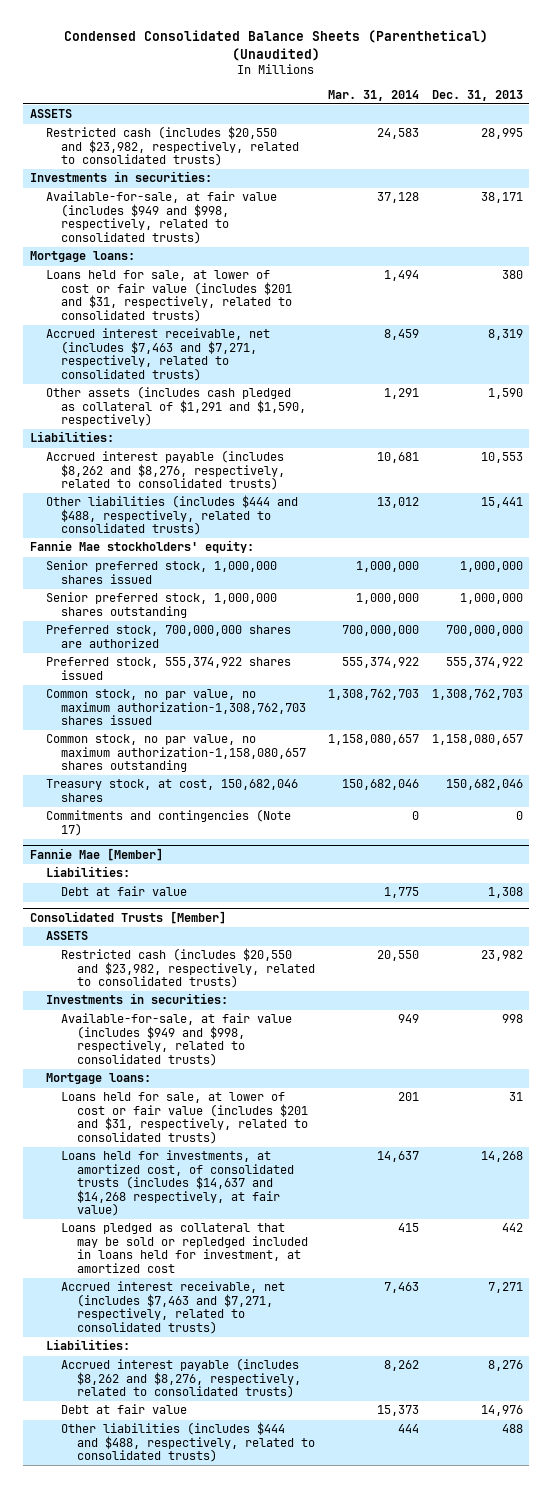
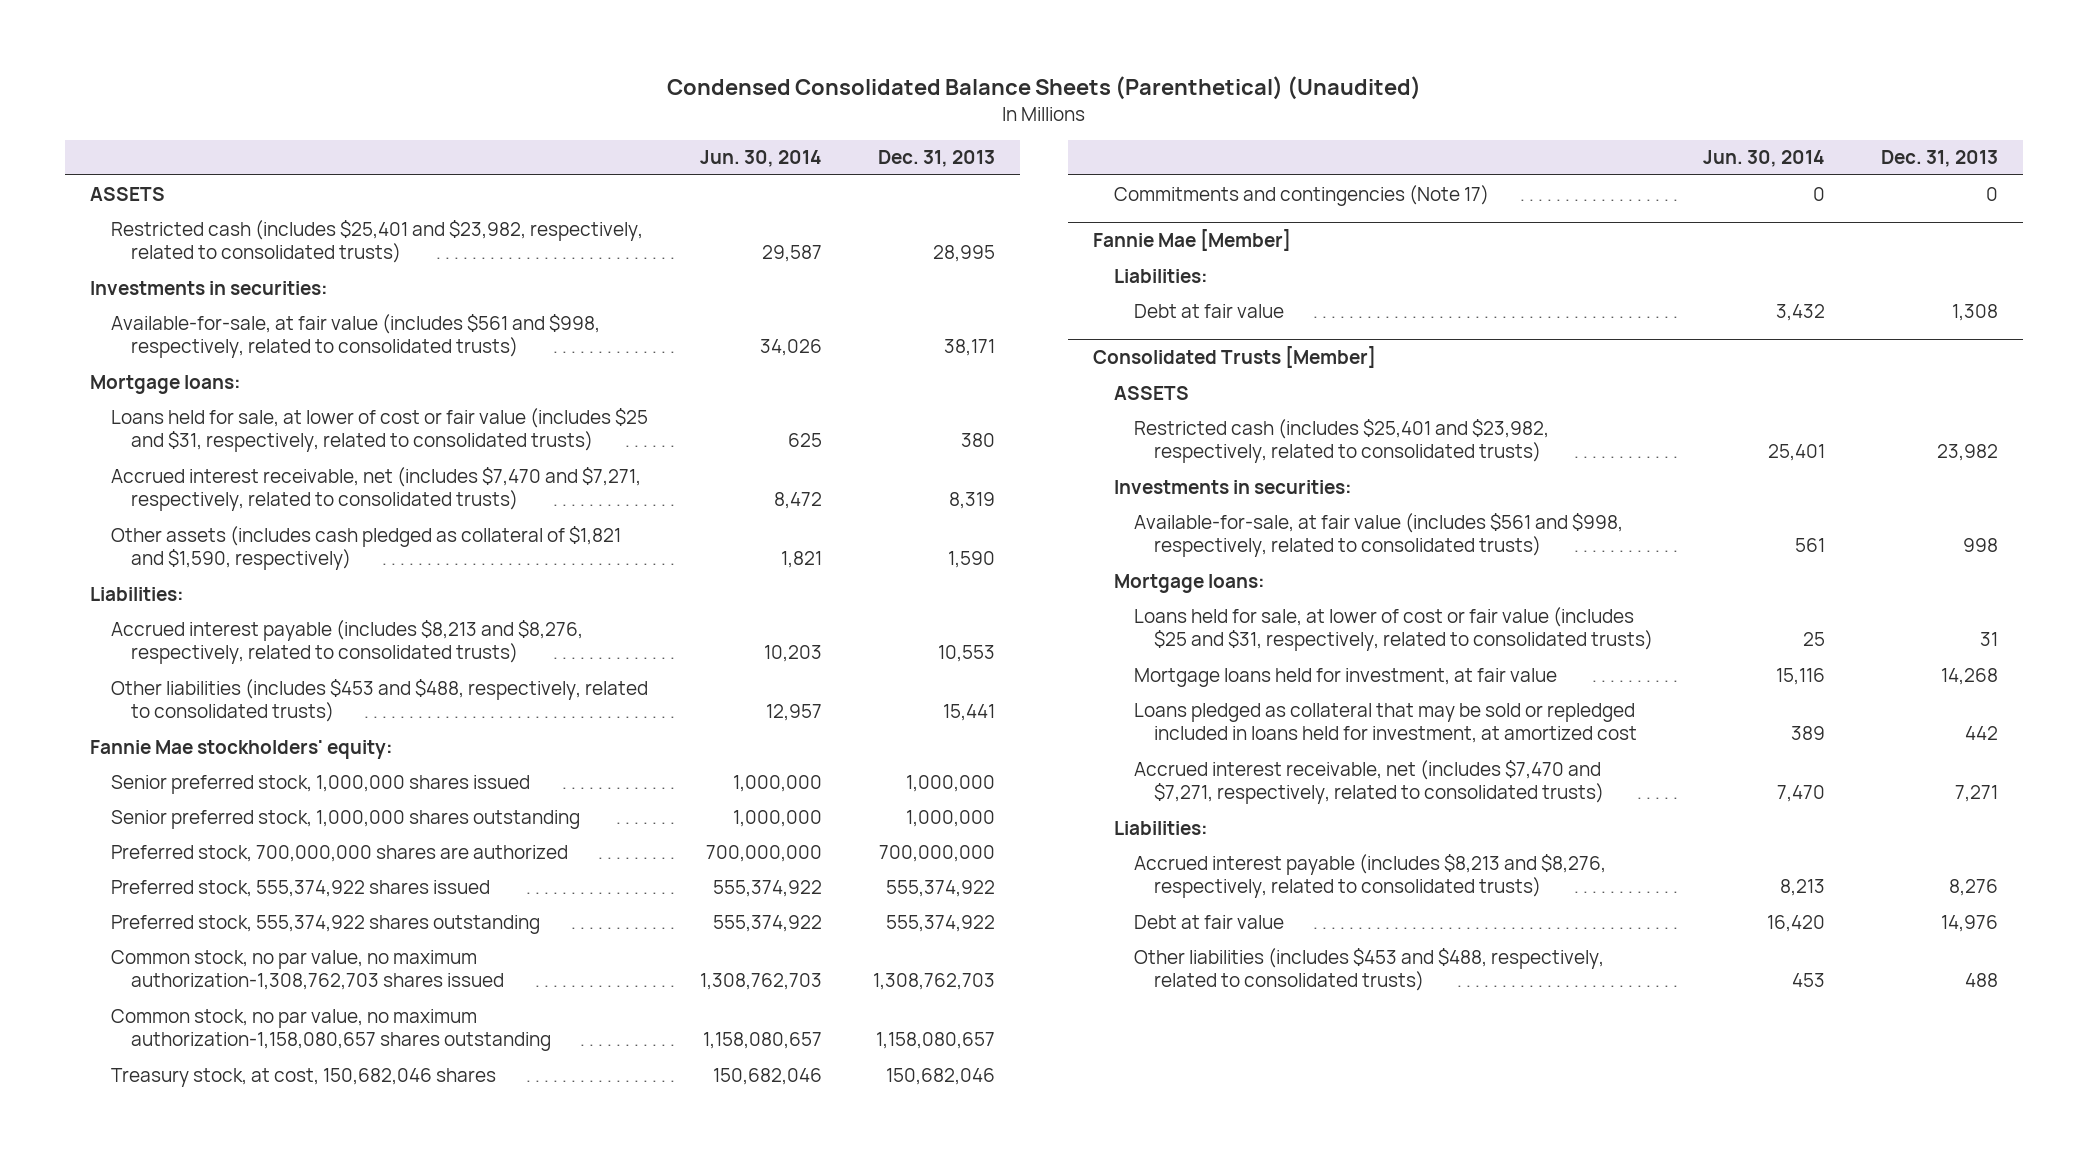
- | Mar. 31, 2014 | Dec. 31, 2013
+ | Jun. 30, 2014 | Dec. 31, 2013
- Restricted cash (includes $20,550 and $23,982, respectively, related to consolidated trusts) | 24,583 | 28,995
+ Restricted cash (includes $25,401 and $23,982, respectively, related to consolidated trusts) | 29,587 | 28,995
- Available-for-sale, at fair value (includes $949 and $998, respectively, related to consolidated trusts) | 37,128 | 38,171
+ Available-for-sale, at fair value (includes $561 and $998, respectively, related to consolidated trusts) | 34,026 | 38,171
- Loans held for sale, at lower of cost or fair value (includes $201 and $31, respectively, related to consolidated trusts) | 1,494 | 380
- Accrued interest receivable, net (includes $7,463 and $7,271, respectively, related to consolidated trusts) | 8,459 | 8,319
- Other assets (includes cash pledged as collateral of $1,291 and $1,590, respectively) | 1,291 | 1,590
+ Loans held for sale, at lower of cost or fair value (includes $25 and $31, respectively, related to consolidated trusts) | 625 | 380
+ Accrued interest receivable, net (includes $7,470 and $7,271, respectively, related to consolidated trusts) | 8,472 | 8,319
+ Other assets (includes cash pledged as collateral of $1,821 and $1,590, respectively) | 1,821 | 1,590
- Accrued interest payable (includes $8,262 and $8,276, respectively, related to consolidated trusts) | 10,681 | 10,553
- Other liabilities (includes $444 and $488, respectively, related to consolidated trusts) | 13,012 | 15,441
+ Accrued interest payable (includes $8,213 and $8,276, respectively, related to consolidated trusts) | 10,203 | 10,553
+ Other liabilities (includes $453 and $488, respectively, related to consolidated trusts) | 12,957 | 15,441
+ Preferred stock, 555,374,922 shares outstanding | 555,374,922 | 555,374,922
@ Consolidated Trusts [Member]
- Restricted cash (includes $20,550 and $23,982, respectively, related to consolidated trusts) | 20,550 | 23,982
+ Restricted cash (includes $25,401 and $23,982, respectively, related to consolidated trusts) | 25,401 | 23,982
- Available-for-sale, at fair value (includes $949 and $998, respectively, related to consolidated trusts) | 949 | 998
+ Available-for-sale, at fair value (includes $561 and $998, respectively, related to consolidated trusts) | 561 | 998
- Loans held for sale, at lower of cost or fair value (includes $201 and $31, respectively, related to consolidated trusts) | 201 | 31
- Loans held for investments, at amortized cost, of consolidated trusts (includes $14,637 and $14,268 respectively, at fair value) | 14,637 | 14,268
+ Loans held for sale, at lower of cost or fair value (includes $25 and $31, respectively, related to consolidated trusts) | 25 | 31
+ Mortgage loans held for investment, at fair value | 15,116 | 14,268
- Accrued interest receivable, net (includes $7,463 and $7,271, respectively, related to consolidated trusts) | 7,463 | 7,271
+ Accrued interest receivable, net (includes $7,470 and $7,271, respectively, related to consolidated trusts) | 7,470 | 7,271
- Accrued interest payable (includes $8,262 and $8,276, respectively, related to consolidated trusts) | 8,262 | 8,276
+ Accrued interest payable (includes $8,213 and $8,276, respectively, related to consolidated trusts) | 8,213 | 8,276
- Other liabilities (includes $444 and $488, respectively, related to consolidated trusts) | 444 | 488
+ Other liabilities (includes $453 and $488, respectively, related to consolidated trusts) | 453 | 488

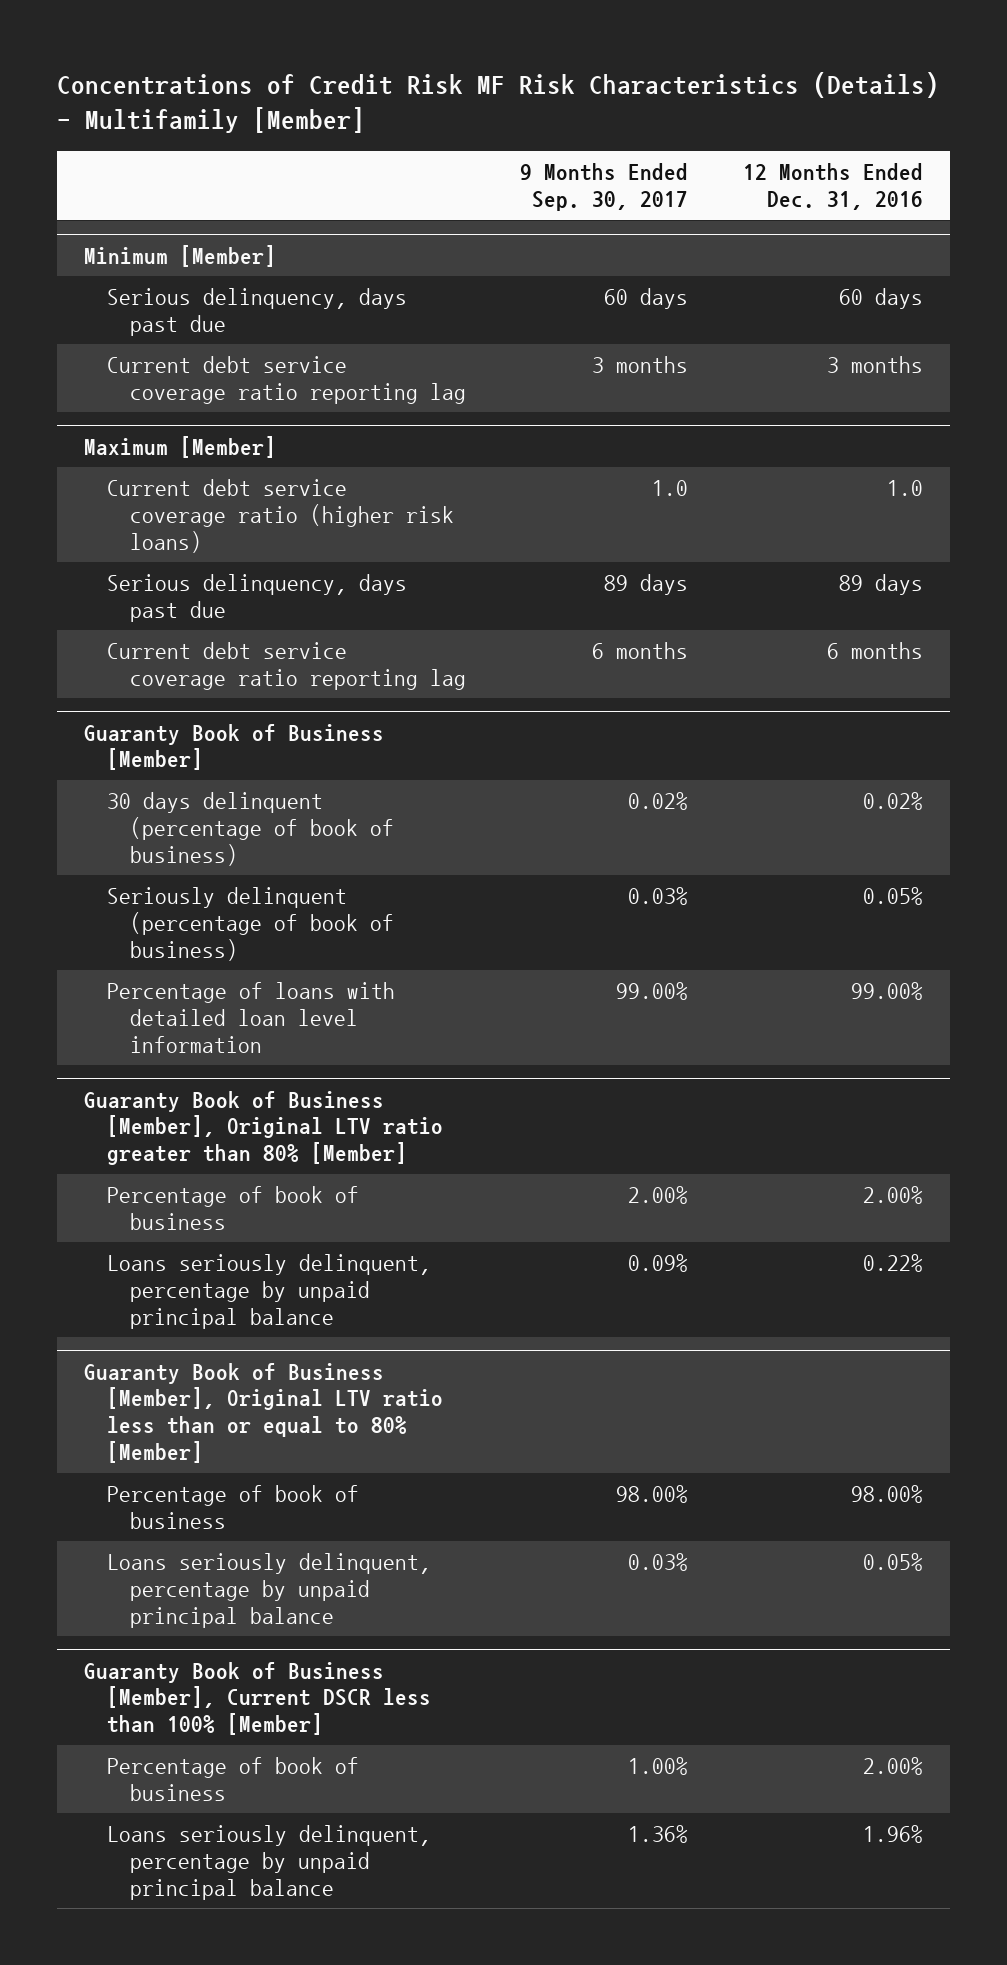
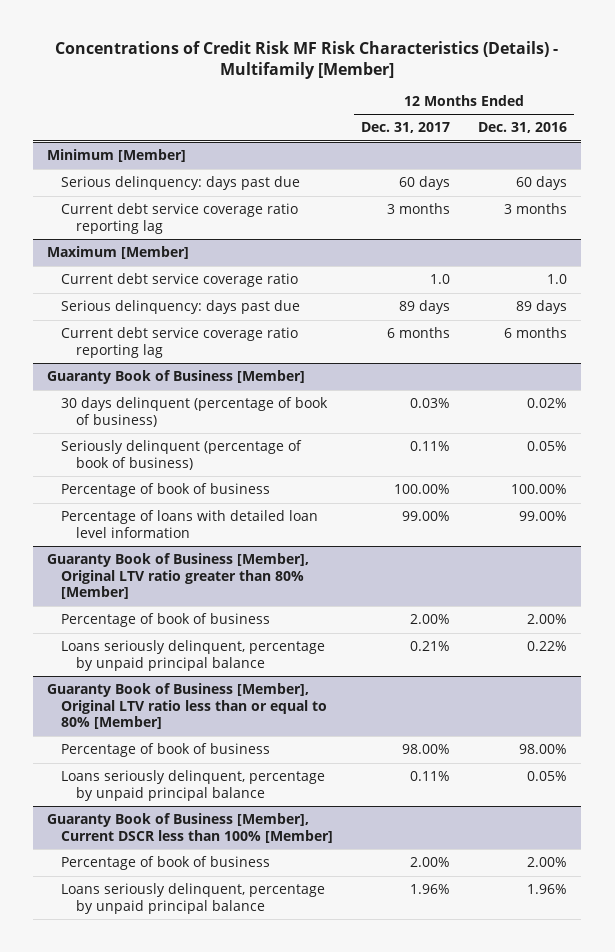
- | 9 Months Ended Sep. 30, 2017 | 12 Months Ended Dec. 31, 2016
+ | 12 Months Ended Dec. 31, 2017 | 12 Months Ended Dec. 31, 2016
@ Minimum [Member]
- Serious delinquency, days past due | 60 days | 60 days
+ Serious delinquency: days past due | 60 days | 60 days
@ Maximum [Member]
- Current debt service coverage ratio (higher risk loans) | 1.0 | 1.0
- Serious delinquency, days past due | 89 days | 89 days
+ Current debt service coverage ratio | 1.0 | 1.0
+ Serious delinquency: days past due | 89 days | 89 days
@ Guaranty Book of Business [Member]
+ Percentage of book of business | 100.00% | 100.00%

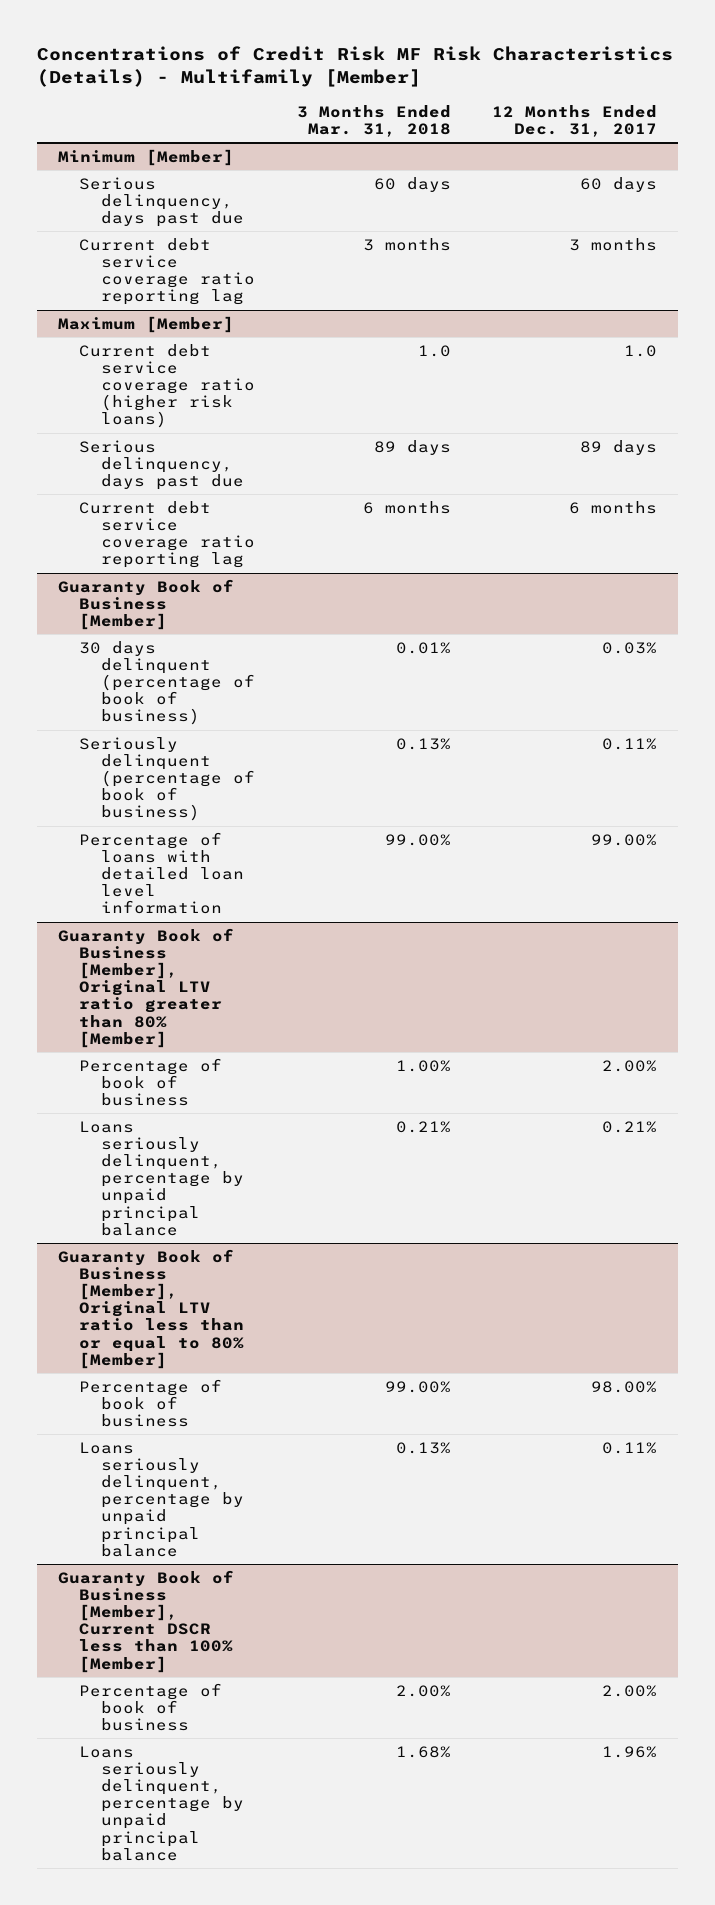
- | 12 Months Ended Dec. 31, 2017 | 12 Months Ended Dec. 31, 2016
+ | 3 Months Ended Mar. 31, 2018 | 12 Months Ended Dec. 31, 2017
@ Minimum [Member]
- Serious delinquency: days past due | 60 days | 60 days
+ Serious delinquency, days past due | 60 days | 60 days
@ Maximum [Member]
- Current debt service coverage ratio | 1.0 | 1.0
- Serious delinquency: days past due | 89 days | 89 days
+ Current debt service coverage ratio (higher risk loans) | 1.0 | 1.0
+ Serious delinquency, days past due | 89 days | 89 days
@ Guaranty Book of Business [Member]
- Percentage of book of business | 100.00% | 100.00%

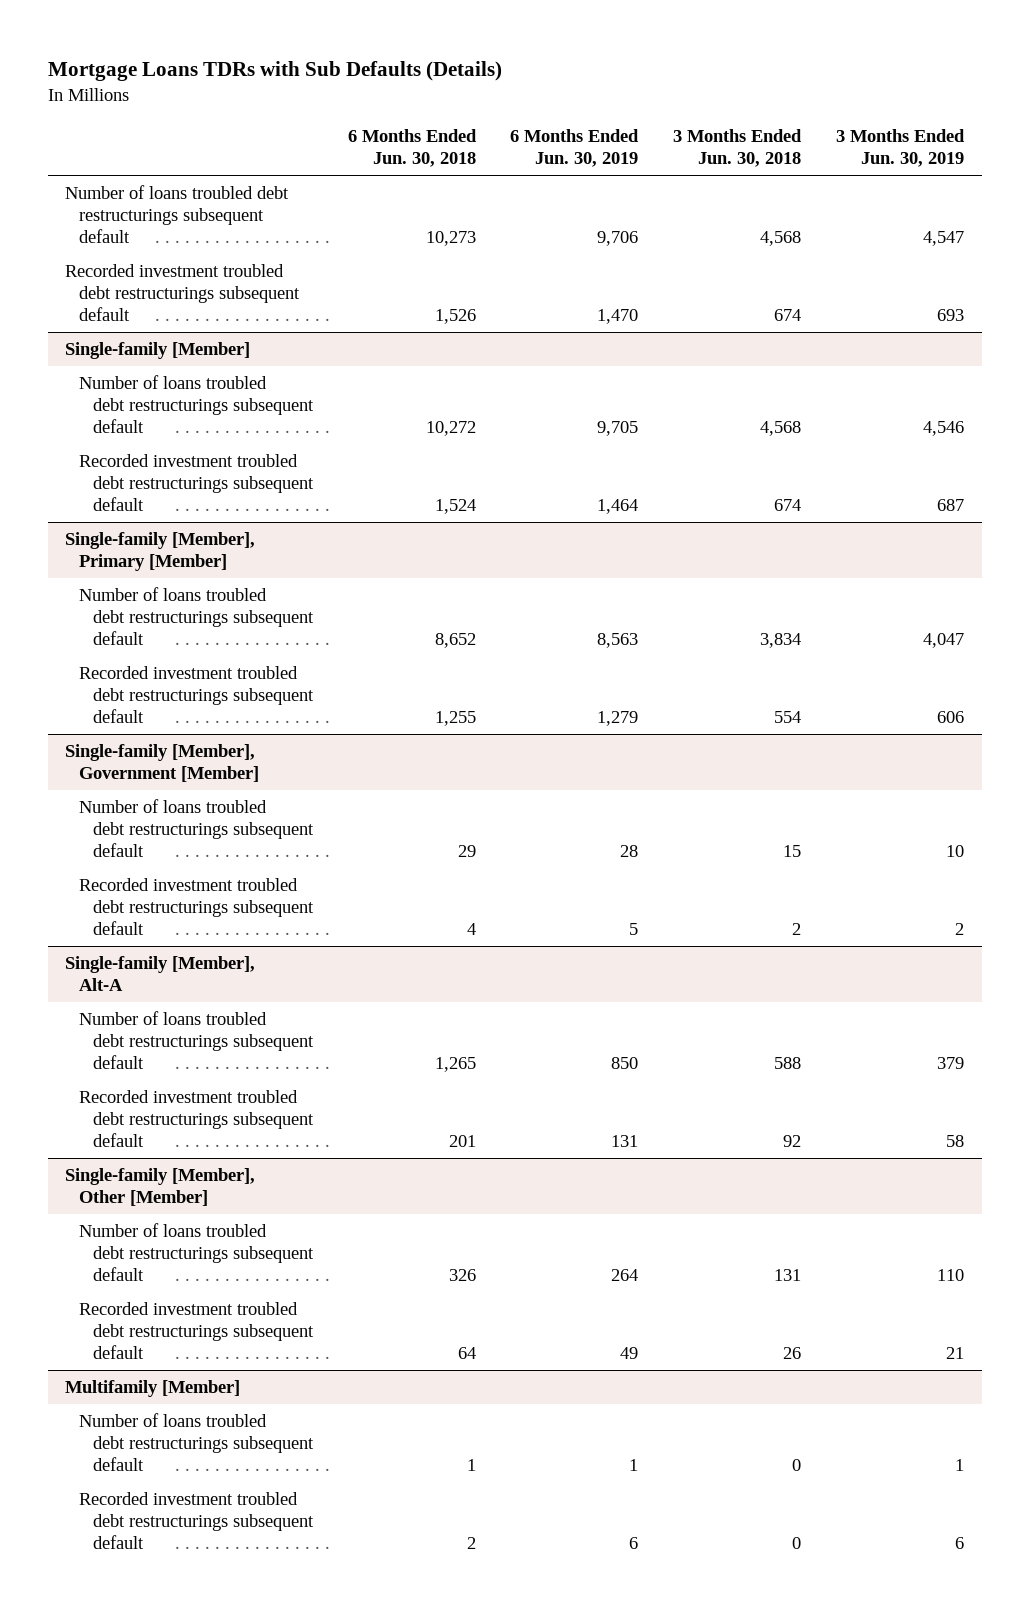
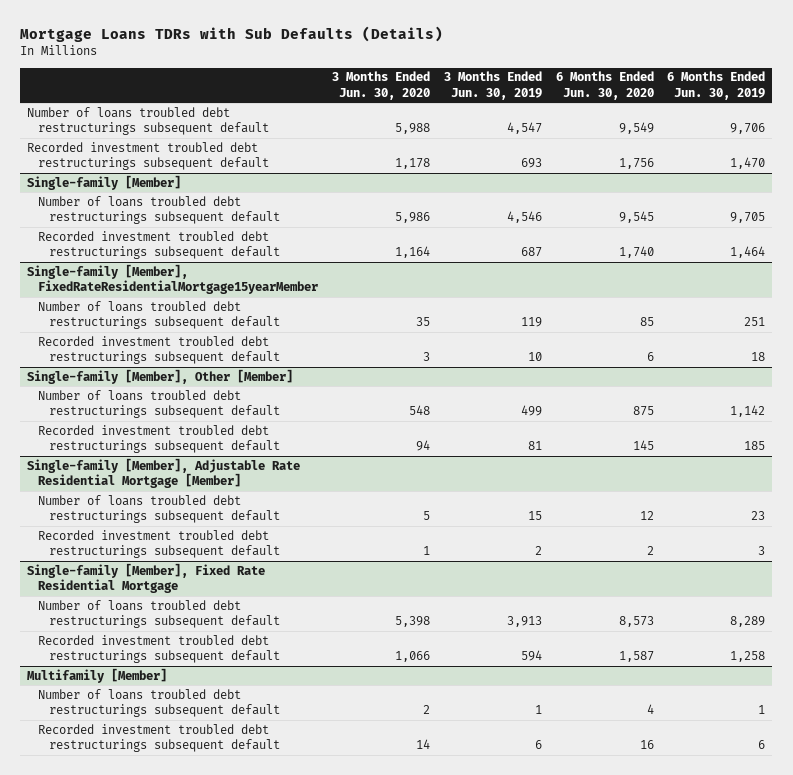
- | 6 Months Ended Jun. 30, 2018 | 6 Months Ended Jun. 30, 2019 | 3 Months Ended Jun. 30, 2018 | 3 Months Ended Jun. 30, 2019
+ | 3 Months Ended Jun. 30, 2020 | 3 Months Ended Jun. 30, 2019 | 6 Months Ended Jun. 30, 2020 | 6 Months Ended Jun. 30, 2019
- Single-family [Member], Primary [Member]
- Number of loans troubled debt restructurings subsequent default | 8,652 | 8,563 | 3,834 | 4,047
- Recorded investment troubled debt restructurings subsequent default | 1,255 | 1,279 | 554 | 606
- Single-family [Member], Government [Member]
- Number of loans troubled debt restructurings subsequent default | 29 | 28 | 15 | 10
- Recorded investment troubled debt restructurings subsequent default | 4 | 5 | 2 | 2
- Single-family [Member], Alt-A
- Number of loans troubled debt restructurings subsequent default | 1,265 | 850 | 588 | 379
- Recorded investment troubled debt restructurings subsequent default | 201 | 131 | 92 | 58
+ Single-family [Member], FixedRateResidentialMortgage15yearMember
+ Number of loans troubled debt restructurings subsequent default | 35 | 119 | 85 | 251
+ Recorded investment troubled debt restructurings subsequent default | 3 | 10 | 6 | 18
@ Single-family [Member], Other [Member]
- Number of loans troubled debt restructurings subsequent default | 326 | 264 | 131 | 110
- Recorded investment troubled debt restructurings subsequent default | 64 | 49 | 26 | 21
+ Number of loans troubled debt restructurings subsequent default | 548 | 499 | 875 | 1,142
+ Recorded investment troubled debt restructurings subsequent default | 94 | 81 | 145 | 185
+ Single-family [Member], Adjustable Rate Residential Mortgage [Member]
+ Number of loans troubled debt restructurings subsequent default | 5 | 15 | 12 | 23
+ Recorded investment troubled debt restructurings subsequent default | 1 | 2 | 2 | 3
+ Single-family [Member], Fixed Rate Residential Mortgage
+ Number of loans troubled debt restructurings subsequent default | 5,398 | 3,913 | 8,573 | 8,289
+ Recorded investment troubled debt restructurings subsequent default | 1,066 | 594 | 1,587 | 1,258

